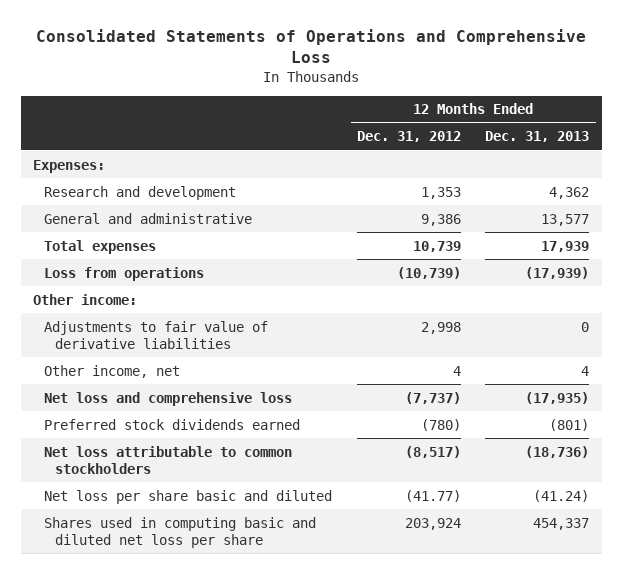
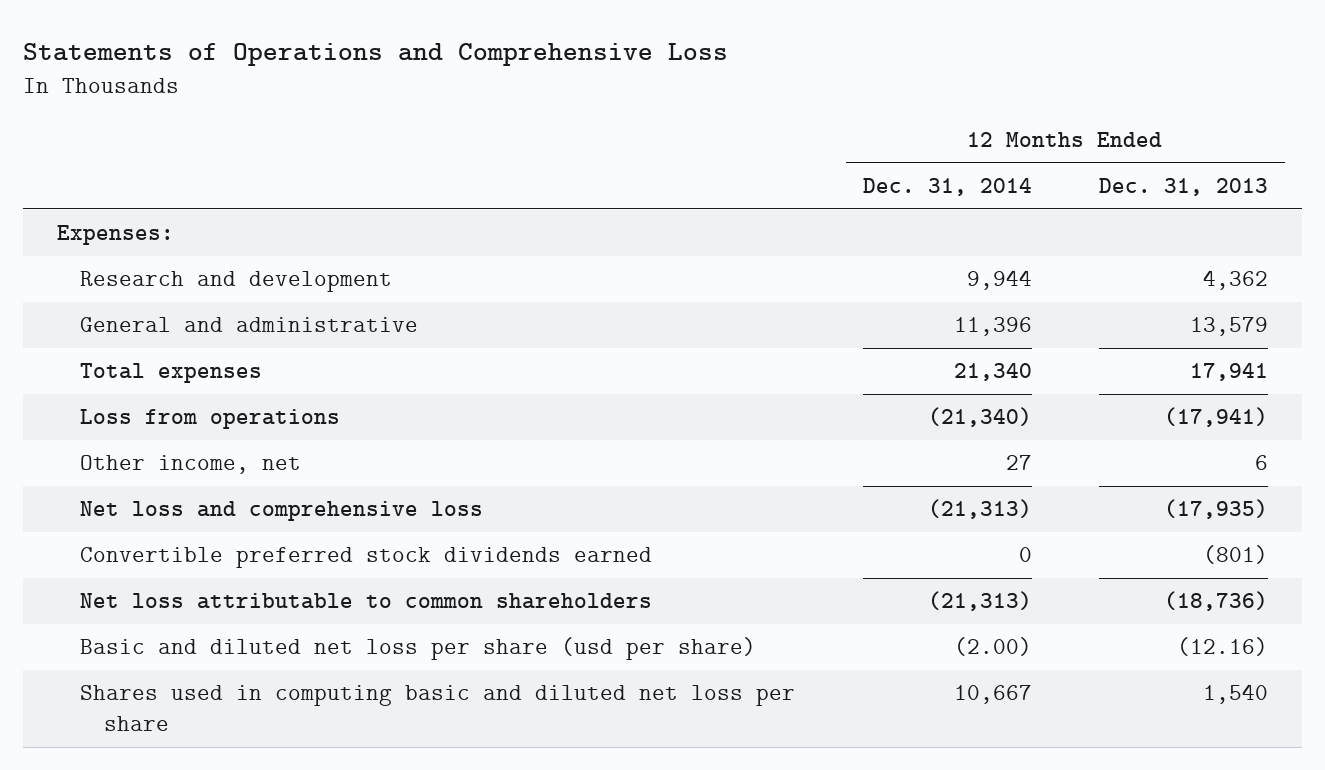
- Consolidated Statements of Operations and Comprehensive Loss
+ Statements of Operations and Comprehensive Loss
- | 12 Months Ended Dec. 31, 2012 | 12 Months Ended Dec. 31, 2013
+ | 12 Months Ended Dec. 31, 2014 | 12 Months Ended Dec. 31, 2013
- General and administrative | 9,386 | 13,577
- Total expenses | 10,739 | 17,939
- Loss from operations | (10,739) | (17,939)
- Other income:
- Adjustments to fair value of derivative liabilities | 2,998 | 0
- Other income, net | 4 | 4
+ General and administrative | 11,396 | 13,579
+ Total expenses | 21,340 | 17,941
+ Loss from operations | (21,340) | (17,941)
+ Other income, net | 27 | 6
- Preferred stock dividends earned | (780) | (801)
- Net loss attributable to common stockholders | (8,517) | (18,736)
- Net loss per share basic and diluted | (41.77) | (41.24)
- Shares used in computing basic and diluted net loss per share | 203,924 | 454,337
+ Convertible preferred stock dividends earned | 0 | (801)
+ Net loss attributable to common shareholders | (21,313) | (18,736)
+ Basic and diluted net loss per share (usd per share) | (2.00) | (12.16)
+ Shares used in computing basic and diluted net loss per share | 10,667 | 1,540

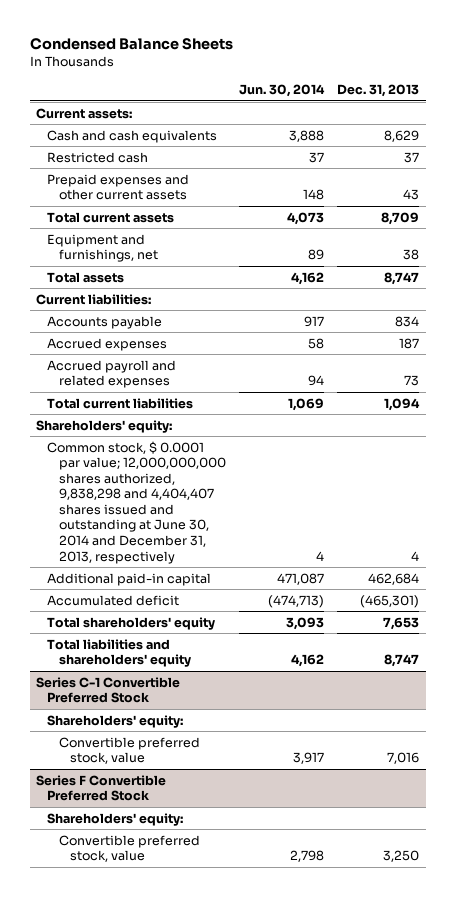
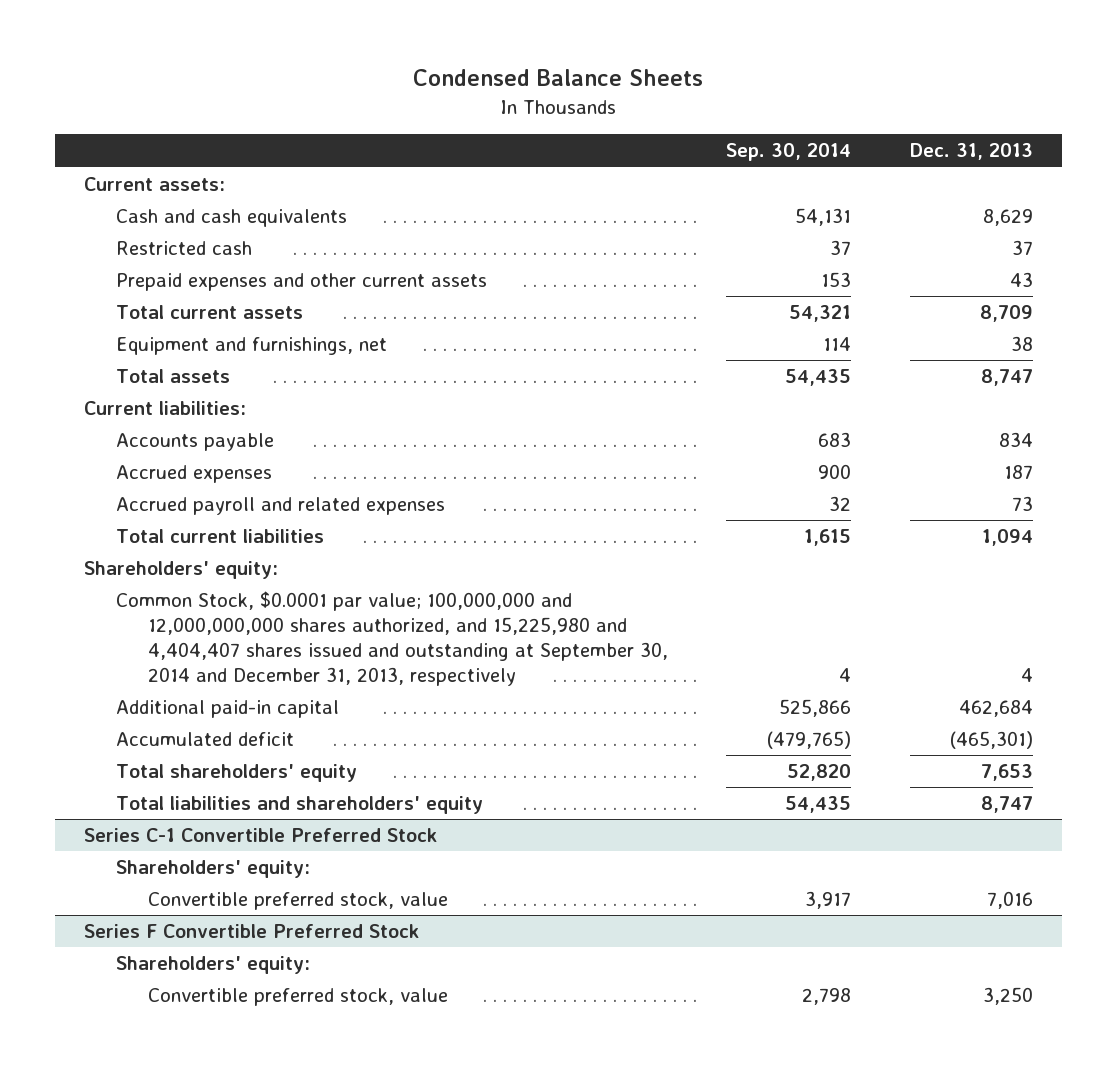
- | Jun. 30, 2014 | Dec. 31, 2013
+ | Sep. 30, 2014 | Dec. 31, 2013
- Common stock, $ 0.0001 par value; 12,000,000,000 shares authorized, 9,838,298 and 4,404,407 shares issued and outstanding at June 30, 2014 and December 31, 2013, respectively | 4 | 4
+ Common Stock, $0.0001 par value; 100,000,000 and 12,000,000,000 shares authorized, and 15,225,980 and 4,404,407 shares issued and outstanding at September 30, 2014 and December 31, 2013, respectively | 4 | 4

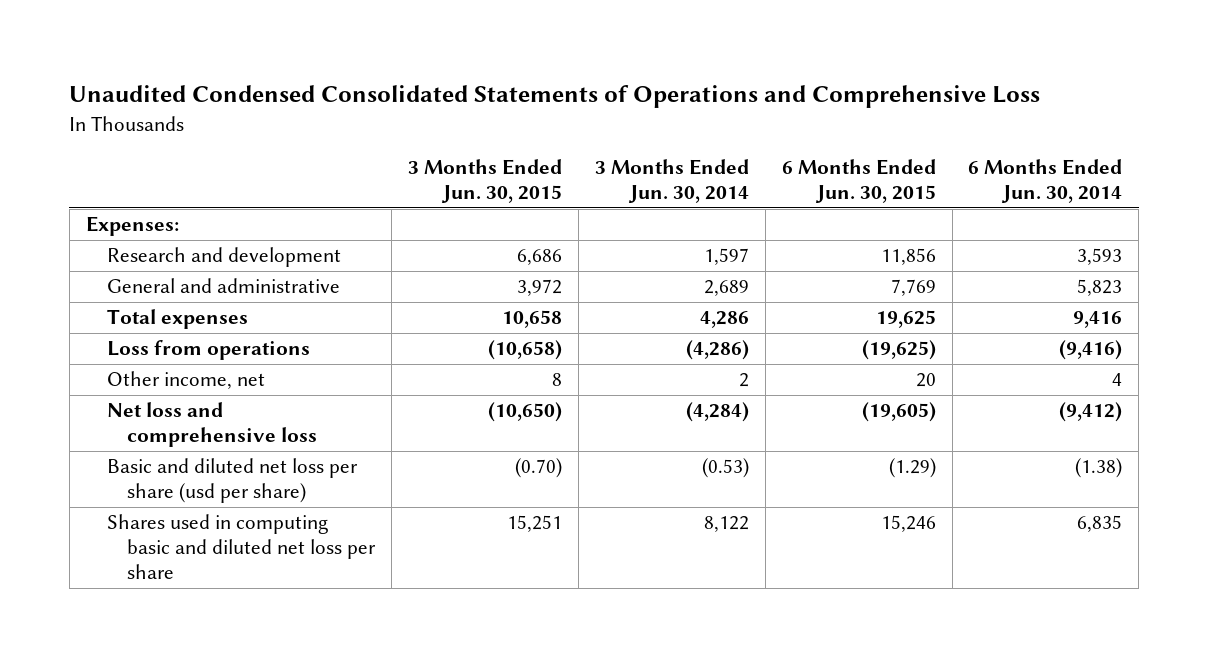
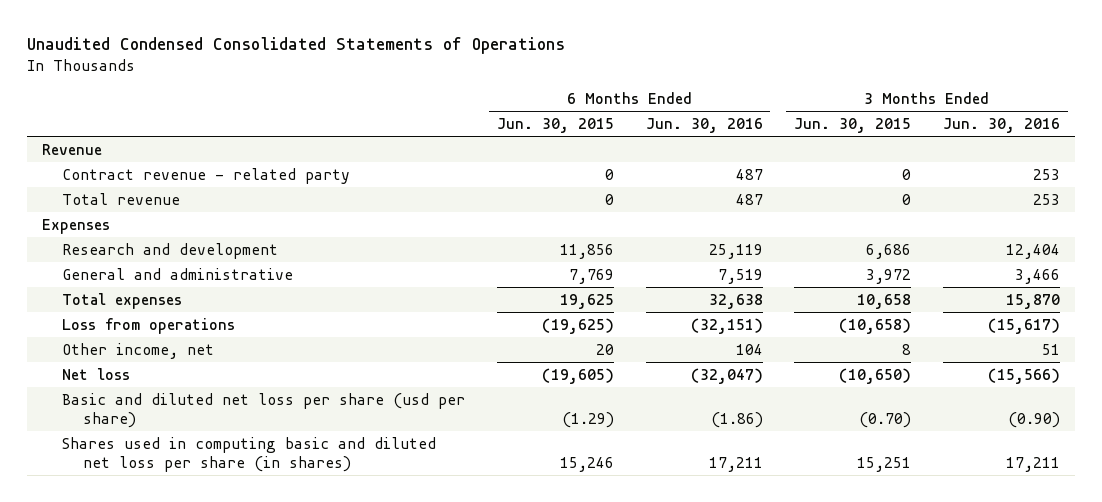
- Unaudited Condensed Consolidated Statements of Operations and Comprehensive Loss
+ Unaudited Condensed Consolidated Statements of Operations
- | 3 Months Ended Jun. 30, 2015 | 3 Months Ended Jun. 30, 2014 | 6 Months Ended Jun. 30, 2015 | 6 Months Ended Jun. 30, 2014
+ | 6 Months Ended Jun. 30, 2015 | 6 Months Ended Jun. 30, 2016 | 3 Months Ended Jun. 30, 2015 | 3 Months Ended Jun. 30, 2016
- Expenses:
+ Revenue
+ Contract revenue - related party | 0 | 487 | 0 | 253
+ Total revenue | 0 | 487 | 0 | 253
+ Expenses
- Net loss and comprehensive loss | (10,650) | (4,284) | (19,605) | (9,412)
+ Net loss | (19,605) | (32,047) | (10,650) | (15,566)
- Shares used in computing basic and diluted net loss per share | 15,251 | 8,122 | 15,246 | 6,835
+ Shares used in computing basic and diluted net loss per share (in shares) | 15,246 | 17,211 | 15,251 | 17,211

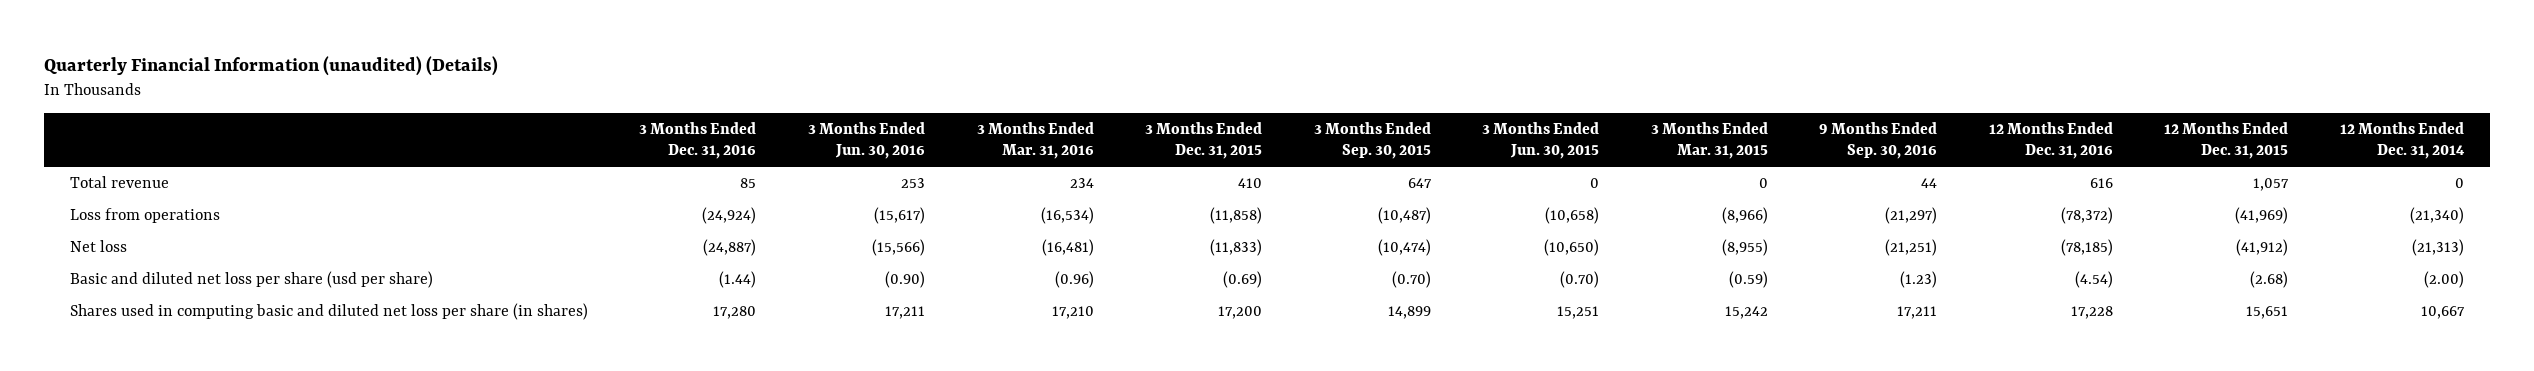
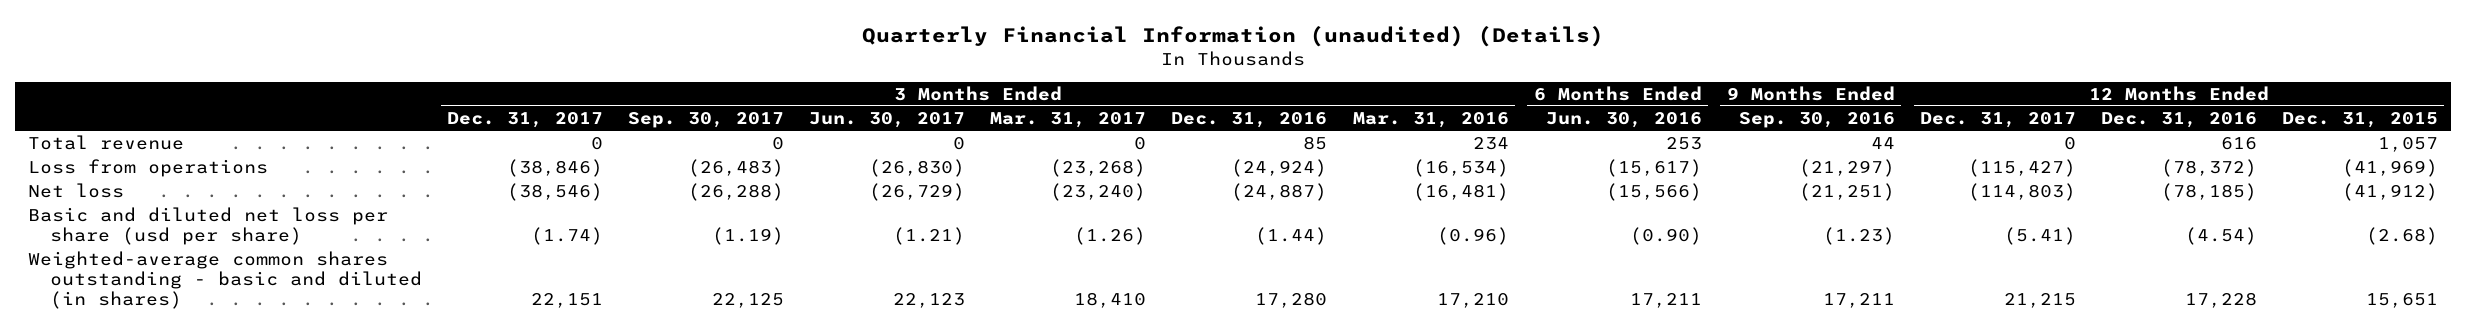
- | 3 Months Ended Dec. 31, 2016 | 3 Months Ended Jun. 30, 2016 | 3 Months Ended Mar. 31, 2016 | 3 Months Ended Dec. 31, 2015 | 3 Months Ended Sep. 30, 2015 | 3 Months Ended Jun. 30, 2015 | 3 Months Ended Mar. 31, 2015 | 9 Months Ended Sep. 30, 2016 | 12 Months Ended Dec. 31, 2016 | 12 Months Ended Dec. 31, 2015 | 12 Months Ended Dec. 31, 2014
+ | 3 Months Ended Dec. 31, 2017 | 3 Months Ended Sep. 30, 2017 | 3 Months Ended Jun. 30, 2017 | 3 Months Ended Mar. 31, 2017 | 3 Months Ended Dec. 31, 2016 | 3 Months Ended Mar. 31, 2016 | 6 Months Ended Jun. 30, 2016 | 9 Months Ended Sep. 30, 2016 | 12 Months Ended Dec. 31, 2017 | 12 Months Ended Dec. 31, 2016 | 12 Months Ended Dec. 31, 2015
- Shares used in computing basic and diluted net loss per share (in shares) | 17,280 | 17,211 | 17,210 | 17,200 | 14,899 | 15,251 | 15,242 | 17,211 | 17,228 | 15,651 | 10,667
+ Weighted-average common shares outstanding - basic and diluted (in shares) | 22,151 | 22,125 | 22,123 | 18,410 | 17,280 | 17,210 | 17,211 | 17,211 | 21,215 | 17,228 | 15,651

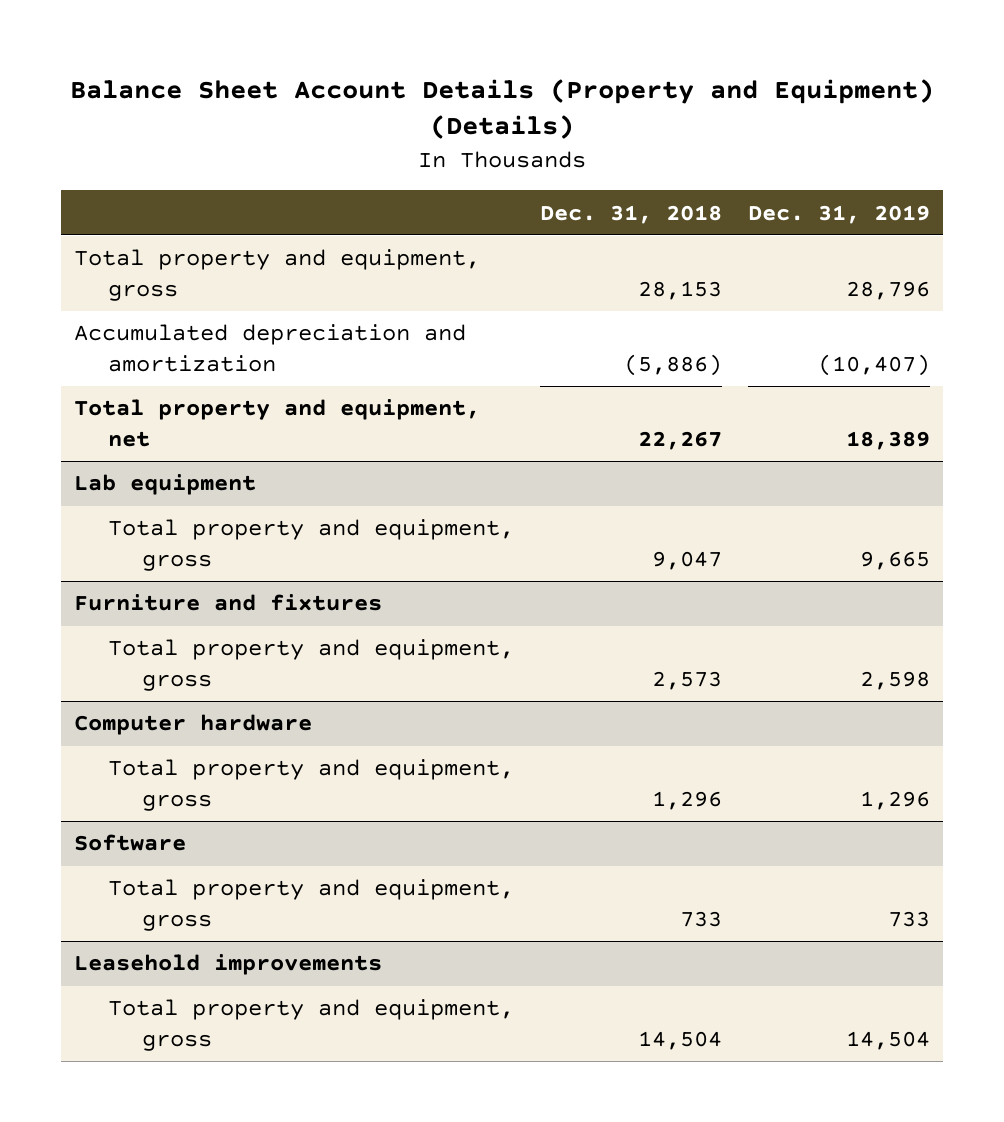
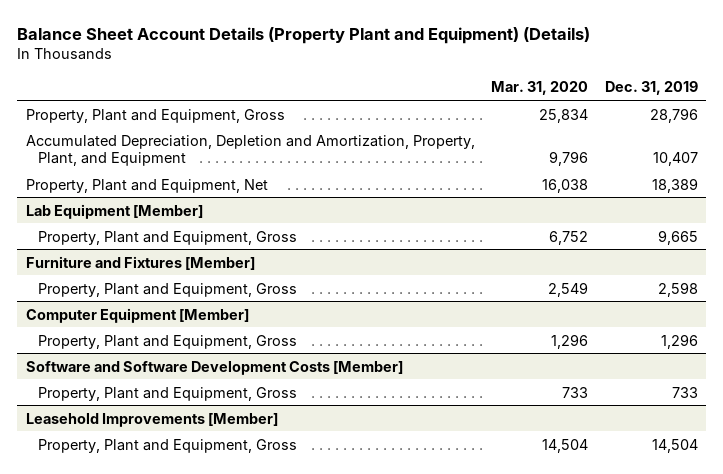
- Balance Sheet Account Details (Property and Equipment) (Details)
+ Balance Sheet Account Details (Property Plant and Equipment) (Details)
- | Dec. 31, 2018 | Dec. 31, 2019
+ | Mar. 31, 2020 | Dec. 31, 2019
- Total property and equipment, gross | 28,153 | 28,796
- Accumulated depreciation and amortization | (5,886) | (10,407)
- Total property and equipment, net | 22,267 | 18,389
- Lab equipment
- Total property and equipment, gross | 9,047 | 9,665
- Furniture and fixtures
- Total property and equipment, gross | 2,573 | 2,598
- Computer hardware
- Total property and equipment, gross | 1,296 | 1,296
- Software
- Total property and equipment, gross | 733 | 733
- Leasehold improvements
- Total property and equipment, gross | 14,504 | 14,504
+ Property, Plant and Equipment, Gross | 25,834 | 28,796
+ Accumulated Depreciation, Depletion and Amortization, Property, Plant, and Equipment | 9,796 | 10,407
+ Property, Plant and Equipment, Net | 16,038 | 18,389
+ Lab Equipment [Member]
+ Property, Plant and Equipment, Gross | 6,752 | 9,665
+ Furniture and Fixtures [Member]
+ Property, Plant and Equipment, Gross | 2,549 | 2,598
+ Computer Equipment [Member]
+ Property, Plant and Equipment, Gross | 1,296 | 1,296
+ Software and Software Development Costs [Member]
+ Property, Plant and Equipment, Gross | 733 | 733
+ Leasehold Improvements [Member]
+ Property, Plant and Equipment, Gross | 14,504 | 14,504

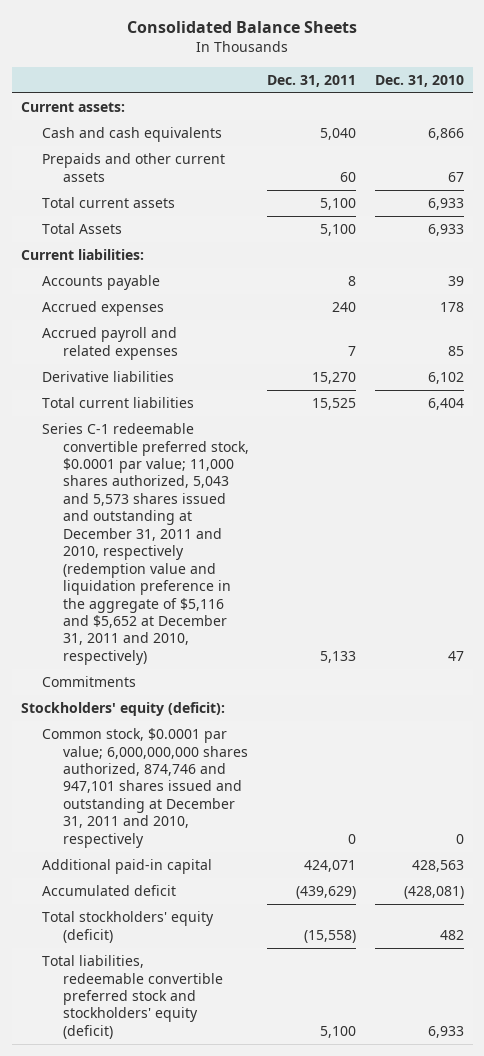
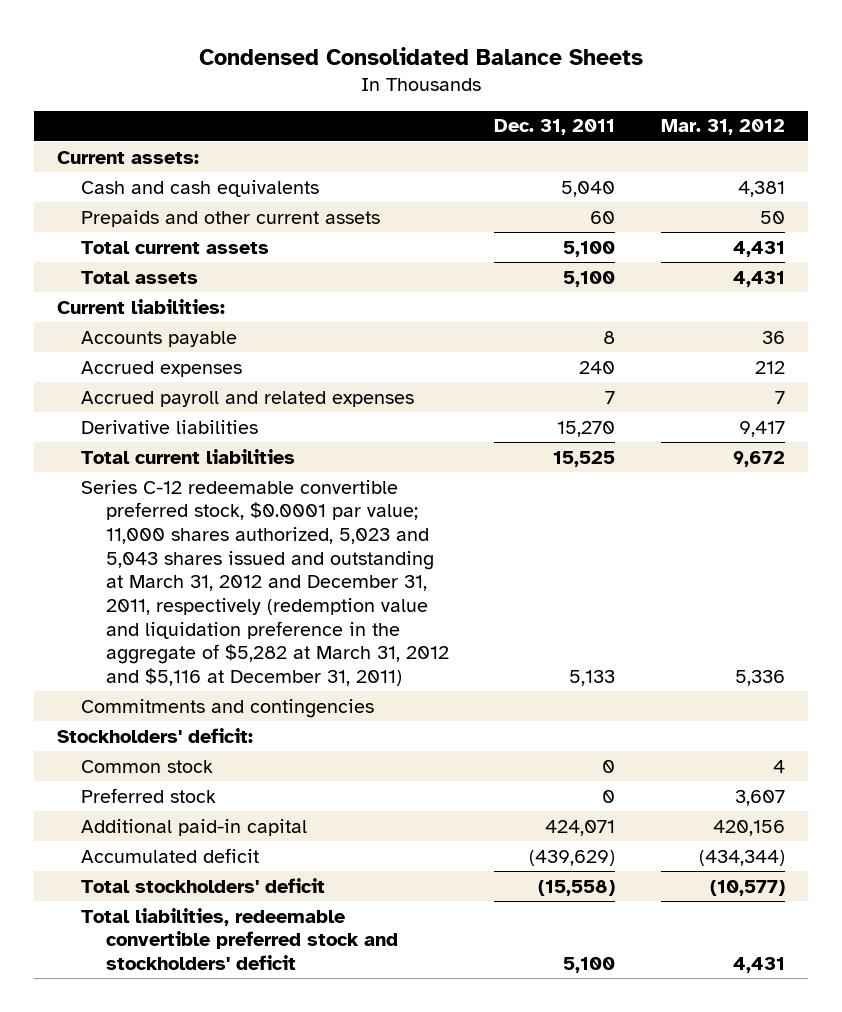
- Consolidated Balance Sheets
+ Condensed Consolidated Balance Sheets
- | Dec. 31, 2011 | Dec. 31, 2010
+ | Dec. 31, 2011 | Mar. 31, 2012
- Total Assets | 5,100 | 6,933
+ Total assets | 5,100 | 4,431
- Series C-1 redeemable convertible preferred stock, $0.0001 par value; 11,000 shares authorized, 5,043 and 5,573 shares issued and outstanding at December 31, 2011 and 2010, respectively (redemption value and liquidation preference in the aggregate of $5,116 and $5,652 at December 31, 2011 and 2010, respectively) | 5,133 | 47
- Commitments
- Stockholders' equity (deficit):
- Common stock, $0.0001 par value; 6,000,000,000 shares authorized, 874,746 and 947,101 shares issued and outstanding at December 31, 2011 and 2010, respectively | 0 | 0
+ Series C-12 redeemable convertible preferred stock, $0.0001 par value; 11,000 shares authorized, 5,023 and 5,043 shares issued and outstanding at March 31, 2012 and December 31, 2011, respectively (redemption value and liquidation preference in the aggregate of $5,282 at March 31, 2012 and $5,116 at December 31, 2011) | 5,133 | 5,336
+ Commitments and contingencies
+ Stockholders' deficit:
+ Common stock | 0 | 4
+ Preferred stock | 0 | 3,607
- Total stockholders' equity (deficit) | (15,558) | 482
- Total liabilities, redeemable convertible preferred stock and stockholders' equity (deficit) | 5,100 | 6,933
+ Total stockholders' deficit | (15,558) | (10,577)
+ Total liabilities, redeemable convertible preferred stock and stockholders' deficit | 5,100 | 4,431

